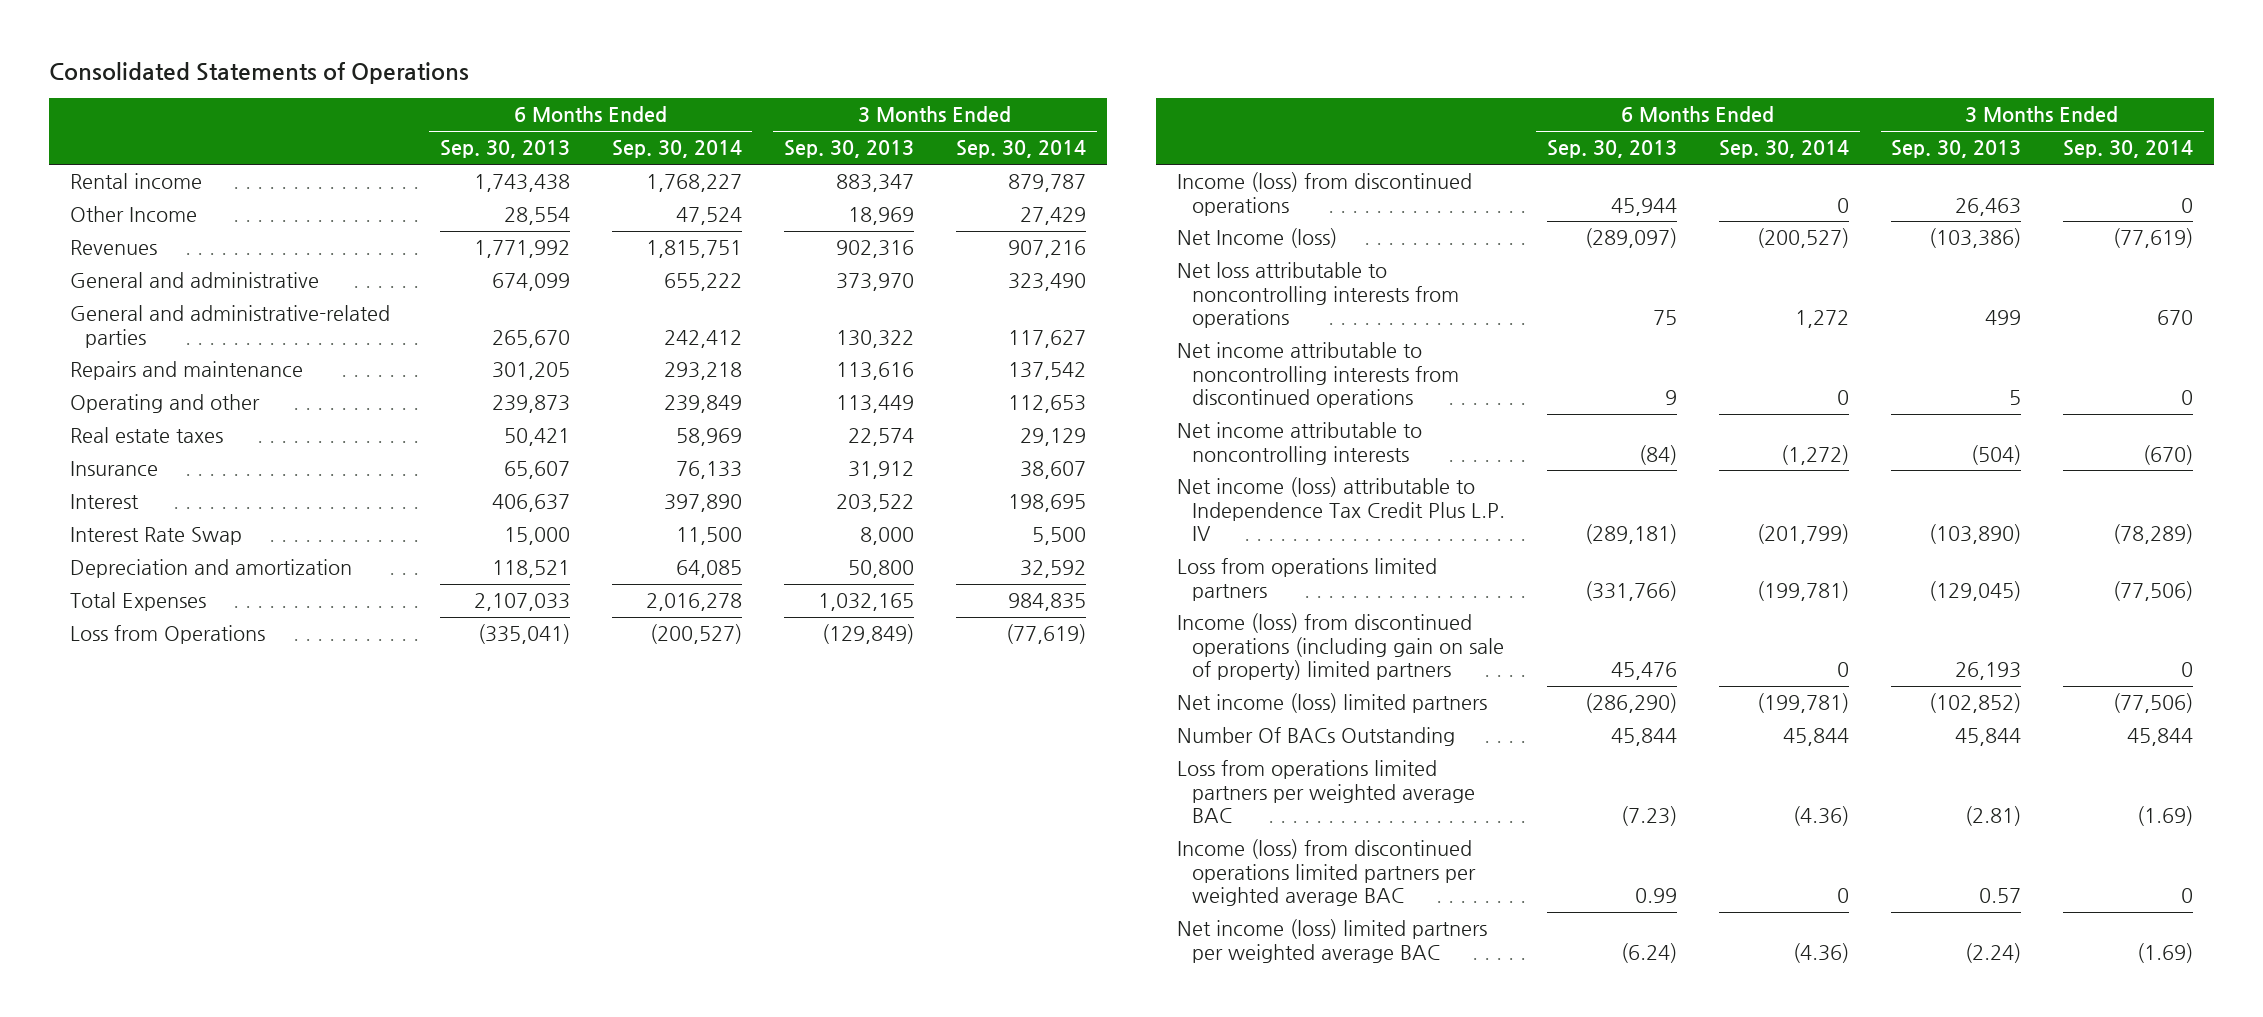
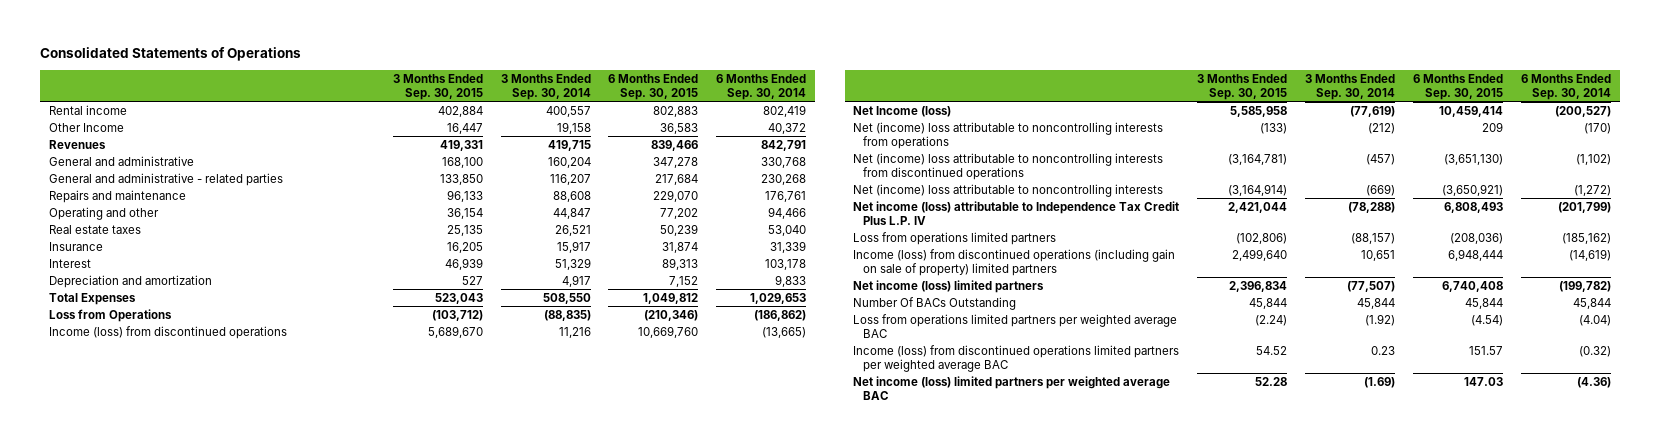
- | 6 Months Ended Sep. 30, 2013 | 6 Months Ended Sep. 30, 2014 | 3 Months Ended Sep. 30, 2013 | 3 Months Ended Sep. 30, 2014
+ | 3 Months Ended Sep. 30, 2015 | 3 Months Ended Sep. 30, 2014 | 6 Months Ended Sep. 30, 2015 | 6 Months Ended Sep. 30, 2014
- Rental income | 1,743,438 | 1,768,227 | 883,347 | 879,787
- Other Income | 28,554 | 47,524 | 18,969 | 27,429
- Revenues | 1,771,992 | 1,815,751 | 902,316 | 907,216
- General and administrative | 674,099 | 655,222 | 373,970 | 323,490
- General and administrative-related parties | 265,670 | 242,412 | 130,322 | 117,627
- Repairs and maintenance | 301,205 | 293,218 | 113,616 | 137,542
- Operating and other | 239,873 | 239,849 | 113,449 | 112,653
- Real estate taxes | 50,421 | 58,969 | 22,574 | 29,129
- Insurance | 65,607 | 76,133 | 31,912 | 38,607
- Interest | 406,637 | 397,890 | 203,522 | 198,695
- Interest Rate Swap | 15,000 | 11,500 | 8,000 | 5,500
- Depreciation and amortization | 118,521 | 64,085 | 50,800 | 32,592
- Total Expenses | 2,107,033 | 2,016,278 | 1,032,165 | 984,835
- Loss from Operations | (335,041) | (200,527) | (129,849) | (77,619)
- Income (loss) from discontinued operations | 45,944 | 0 | 26,463 | 0
+ Rental income | 402,884 | 400,557 | 802,883 | 802,419
+ Other Income | 16,447 | 19,158 | 36,583 | 40,372
+ Revenues | 419,331 | 419,715 | 839,466 | 842,791
+ General and administrative | 168,100 | 160,204 | 347,278 | 330,768
+ General and administrative - related parties | 133,850 | 116,207 | 217,684 | 230,268
+ Repairs and maintenance | 96,133 | 88,608 | 229,070 | 176,761
+ Operating and other | 36,154 | 44,847 | 77,202 | 94,466
+ Real estate taxes | 25,135 | 26,521 | 50,239 | 53,040
+ Insurance | 16,205 | 15,917 | 31,874 | 31,339
+ Interest | 46,939 | 51,329 | 89,313 | 103,178
+ Depreciation and amortization | 527 | 4,917 | 7,152 | 9,833
+ Total Expenses | 523,043 | 508,550 | 1,049,812 | 1,029,653
+ Loss from Operations | (103,712) | (88,835) | (210,346) | (186,862)
+ Income (loss) from discontinued operations | 5,689,670 | 11,216 | 10,669,760 | (13,665)
- Net loss attributable to noncontrolling interests from operations | 75 | 1,272 | 499 | 670
- Net income attributable to noncontrolling interests from discontinued operations | 9 | 0 | 5 | 0
- Net income attributable to noncontrolling interests | (84) | (1,272) | (504) | (670)
- Net income (loss) attributable to Independence Tax Credit Plus L.P. IV | (289,181) | (201,799) | (103,890) | (78,289)
- Loss from operations limited partners | (331,766) | (199,781) | (129,045) | (77,506)
- Income (loss) from discontinued operations (including gain on sale of property) limited partners | 45,476 | 0 | 26,193 | 0
- Net income (loss) limited partners | (286,290) | (199,781) | (102,852) | (77,506)
+ Net (income) loss attributable to noncontrolling interests from operations | (133) | (212) | 209 | (170)
+ Net (income) loss attributable to noncontrolling interests from discontinued operations | (3,164,781) | (457) | (3,651,130) | (1,102)
+ Net (income) loss attributable to noncontrolling interests | (3,164,914) | (669) | (3,650,921) | (1,272)
+ Net income (loss) attributable to Independence Tax Credit Plus L.P. IV | 2,421,044 | (78,288) | 6,808,493 | (201,799)
+ Loss from operations limited partners | (102,806) | (88,157) | (208,036) | (185,162)
+ Income (loss) from discontinued operations (including gain on sale of property) limited partners | 2,499,640 | 10,651 | 6,948,444 | (14,619)
+ Net income (loss) limited partners | 2,396,834 | (77,507) | 6,740,408 | (199,782)
- Loss from operations limited partners per weighted average BAC | (7.23) | (4.36) | (2.81) | (1.69)
- Income (loss) from discontinued operations limited partners per weighted average BAC | 0.99 | 0 | 0.57 | 0
+ Loss from operations limited partners per weighted average BAC | (2.24) | (1.92) | (4.54) | (4.04)
+ Income (loss) from discontinued operations limited partners per weighted average BAC | 54.52 | 0.23 | 151.57 | (0.32)

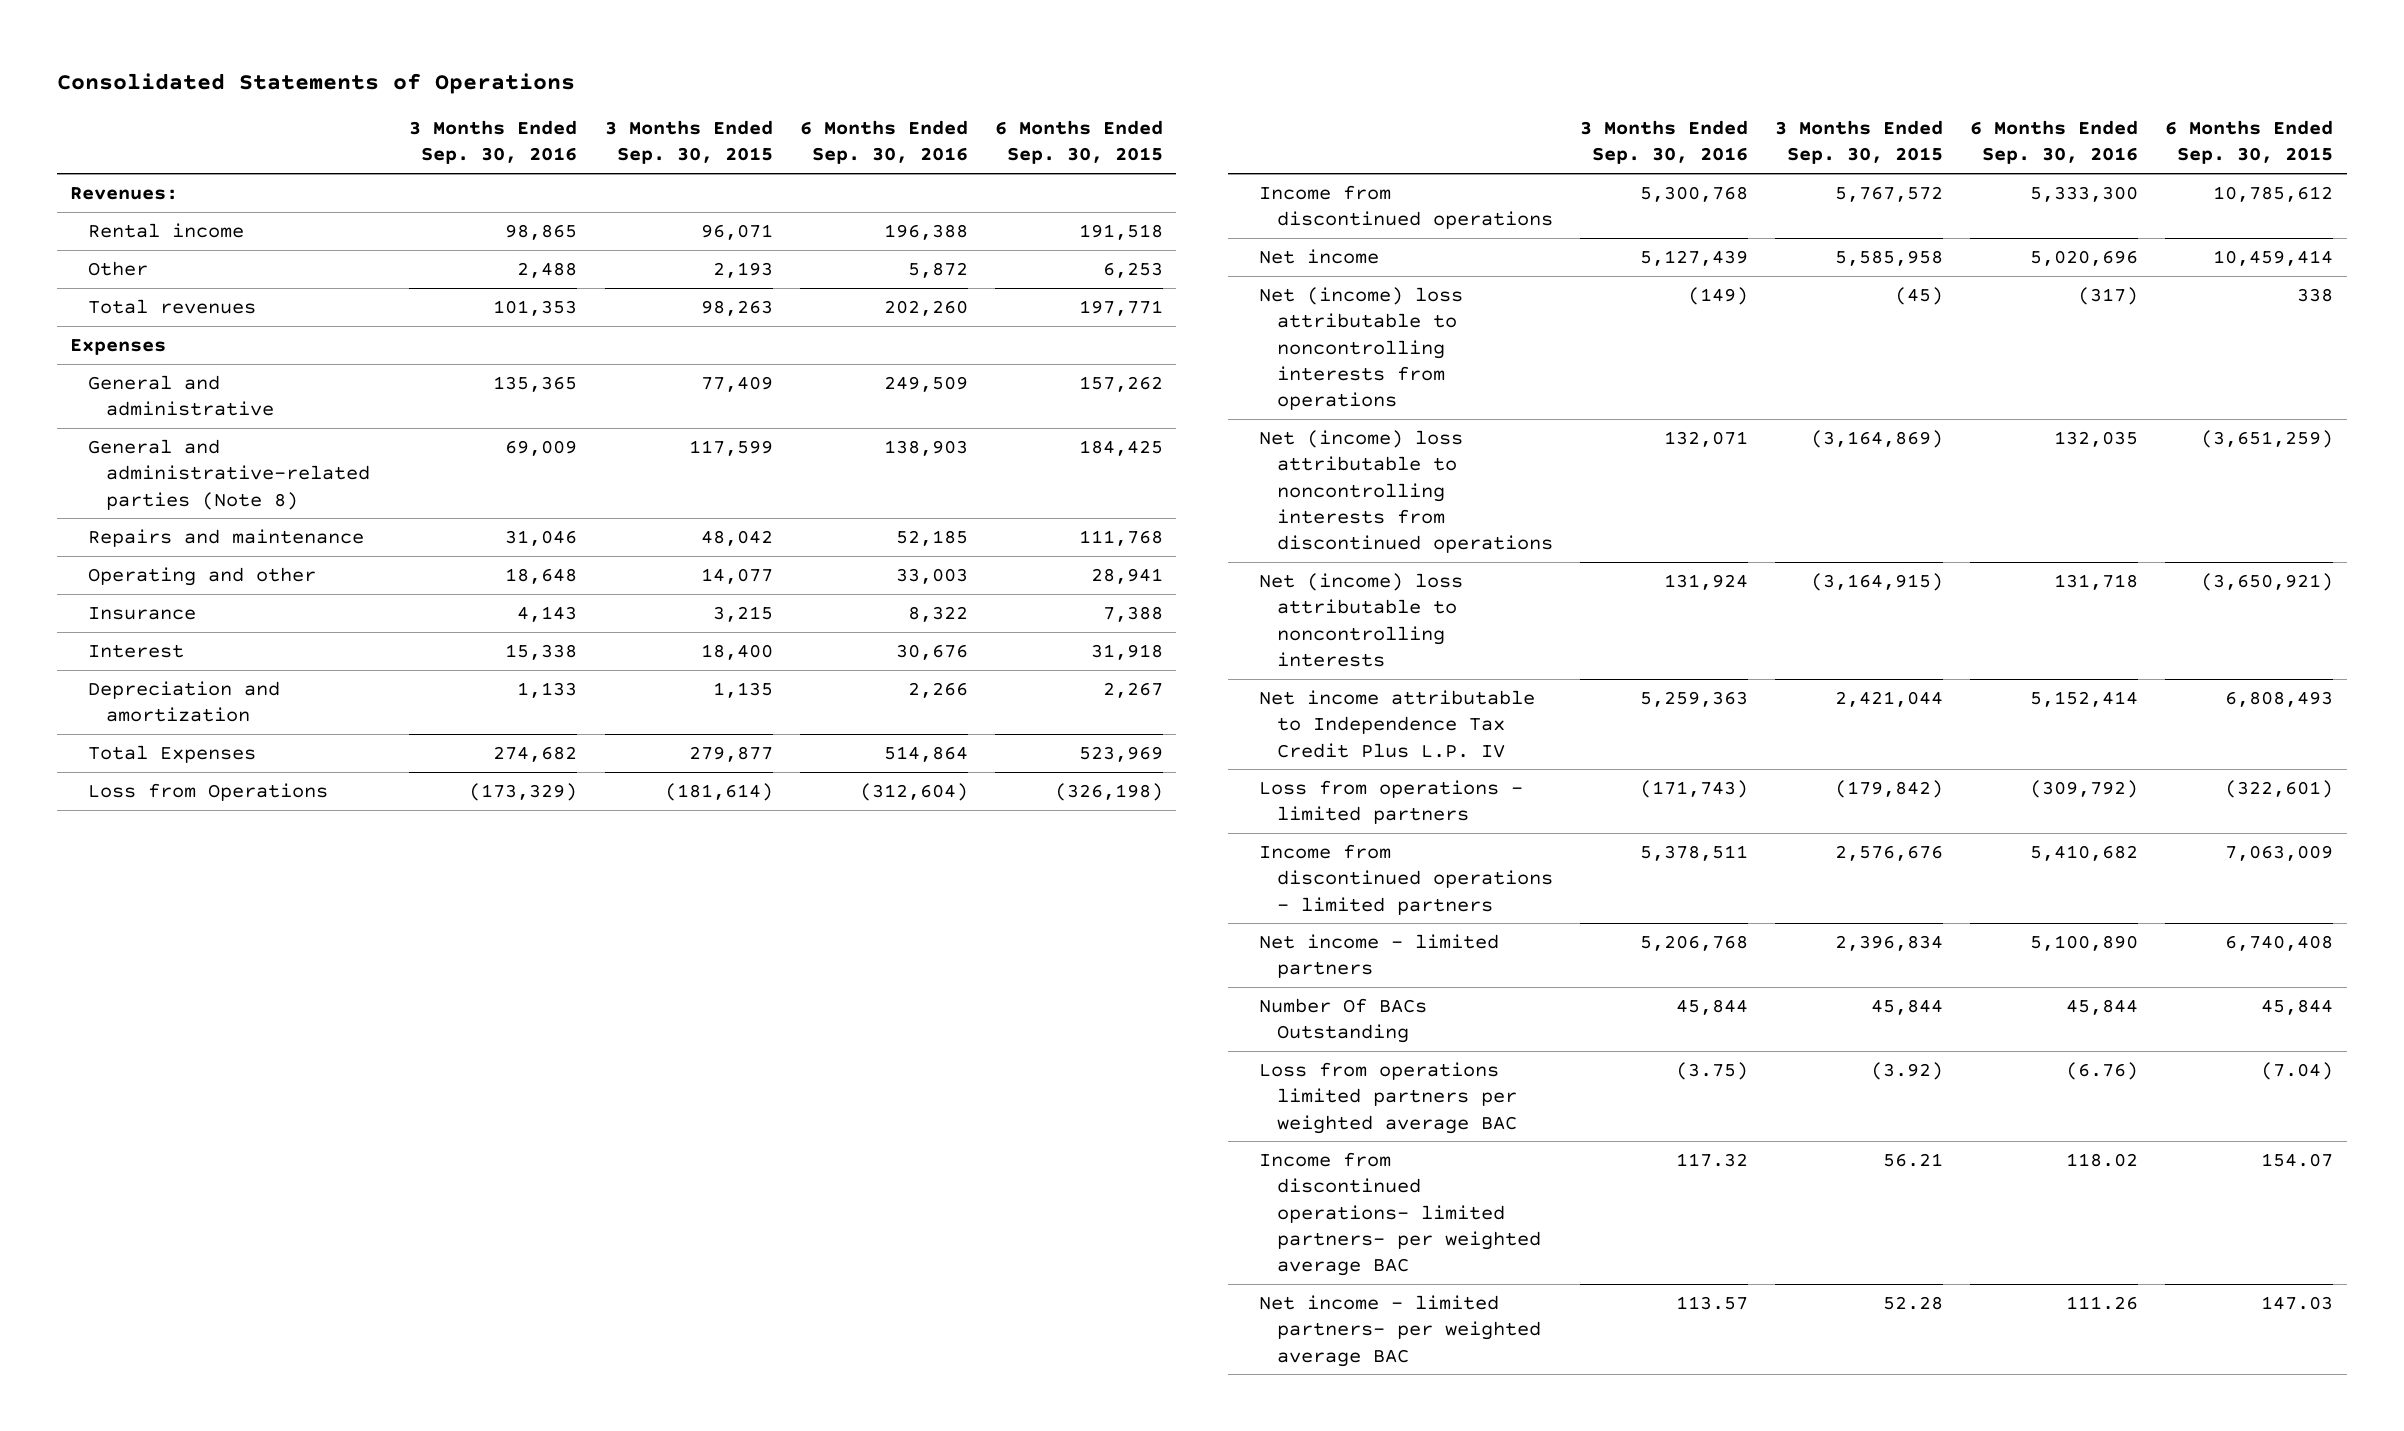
- | 3 Months Ended Sep. 30, 2015 | 3 Months Ended Sep. 30, 2014 | 6 Months Ended Sep. 30, 2015 | 6 Months Ended Sep. 30, 2014
+ | 3 Months Ended Sep. 30, 2016 | 3 Months Ended Sep. 30, 2015 | 6 Months Ended Sep. 30, 2016 | 6 Months Ended Sep. 30, 2015
- Rental income | 402,884 | 400,557 | 802,883 | 802,419
- Other Income | 16,447 | 19,158 | 36,583 | 40,372
- Revenues | 419,331 | 419,715 | 839,466 | 842,791
- General and administrative | 168,100 | 160,204 | 347,278 | 330,768
- General and administrative - related parties | 133,850 | 116,207 | 217,684 | 230,268
- Repairs and maintenance | 96,133 | 88,608 | 229,070 | 176,761
- Operating and other | 36,154 | 44,847 | 77,202 | 94,466
- Real estate taxes | 25,135 | 26,521 | 50,239 | 53,040
- Insurance | 16,205 | 15,917 | 31,874 | 31,339
- Interest | 46,939 | 51,329 | 89,313 | 103,178
- Depreciation and amortization | 527 | 4,917 | 7,152 | 9,833
- Total Expenses | 523,043 | 508,550 | 1,049,812 | 1,029,653
- Loss from Operations | (103,712) | (88,835) | (210,346) | (186,862)
- Income (loss) from discontinued operations | 5,689,670 | 11,216 | 10,669,760 | (13,665)
- Net Income (loss) | 5,585,958 | (77,619) | 10,459,414 | (200,527)
- Net (income) loss attributable to noncontrolling interests from operations | (133) | (212) | 209 | (170)
- Net (income) loss attributable to noncontrolling interests from discontinued operations | (3,164,781) | (457) | (3,651,130) | (1,102)
- Net (income) loss attributable to noncontrolling interests | (3,164,914) | (669) | (3,650,921) | (1,272)
- Net income (loss) attributable to Independence Tax Credit Plus L.P. IV | 2,421,044 | (78,288) | 6,808,493 | (201,799)
- Loss from operations limited partners | (102,806) | (88,157) | (208,036) | (185,162)
- Income (loss) from discontinued operations (including gain on sale of property) limited partners | 2,499,640 | 10,651 | 6,948,444 | (14,619)
- Net income (loss) limited partners | 2,396,834 | (77,507) | 6,740,408 | (199,782)
+ Revenues:
+ Rental income | 98,865 | 96,071 | 196,388 | 191,518
+ Other | 2,488 | 2,193 | 5,872 | 6,253
+ Total revenues | 101,353 | 98,263 | 202,260 | 197,771
+ Expenses
+ General and administrative | 135,365 | 77,409 | 249,509 | 157,262
+ General and administrative-related parties (Note 8) | 69,009 | 117,599 | 138,903 | 184,425
+ Repairs and maintenance | 31,046 | 48,042 | 52,185 | 111,768
+ Operating and other | 18,648 | 14,077 | 33,003 | 28,941
+ Insurance | 4,143 | 3,215 | 8,322 | 7,388
+ Interest | 15,338 | 18,400 | 30,676 | 31,918
+ Depreciation and amortization | 1,133 | 1,135 | 2,266 | 2,267
+ Total Expenses | 274,682 | 279,877 | 514,864 | 523,969
+ Loss from Operations | (173,329) | (181,614) | (312,604) | (326,198)
+ Income from discontinued operations | 5,300,768 | 5,767,572 | 5,333,300 | 10,785,612
+ Net income | 5,127,439 | 5,585,958 | 5,020,696 | 10,459,414
+ Net (income) loss attributable to noncontrolling interests from operations | (149) | (45) | (317) | 338
+ Net (income) loss attributable to noncontrolling interests from discontinued operations | 132,071 | (3,164,869) | 132,035 | (3,651,259)
+ Net (income) loss attributable to noncontrolling interests | 131,924 | (3,164,915) | 131,718 | (3,650,921)
+ Net income attributable to Independence Tax Credit Plus L.P. IV | 5,259,363 | 2,421,044 | 5,152,414 | 6,808,493
+ Loss from operations - limited partners | (171,743) | (179,842) | (309,792) | (322,601)
+ Income from discontinued operations - limited partners | 5,378,511 | 2,576,676 | 5,410,682 | 7,063,009
+ Net income - limited partners | 5,206,768 | 2,396,834 | 5,100,890 | 6,740,408
- Loss from operations limited partners per weighted average BAC | (2.24) | (1.92) | (4.54) | (4.04)
- Income (loss) from discontinued operations limited partners per weighted average BAC | 54.52 | 0.23 | 151.57 | (0.32)
- Net income (loss) limited partners per weighted average BAC | 52.28 | (1.69) | 147.03 | (4.36)
+ Loss from operations limited partners per weighted average BAC | (3.75) | (3.92) | (6.76) | (7.04)
+ Income from discontinued operations- limited partners- per weighted average BAC | 117.32 | 56.21 | 118.02 | 154.07
+ Net income - limited partners- per weighted average BAC | 113.57 | 52.28 | 111.26 | 147.03

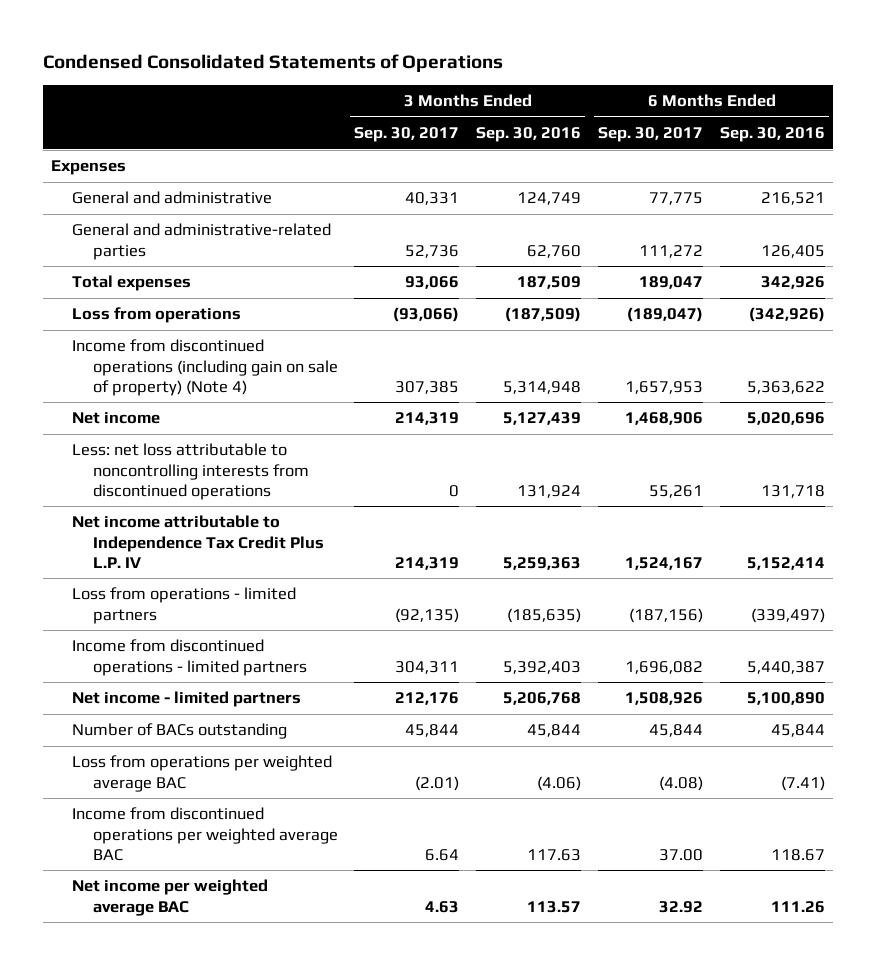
- Consolidated Statements of Operations
+ Condensed Consolidated Statements of Operations
- | 3 Months Ended Sep. 30, 2016 | 3 Months Ended Sep. 30, 2015 | 6 Months Ended Sep. 30, 2016 | 6 Months Ended Sep. 30, 2015
+ | 3 Months Ended Sep. 30, 2017 | 3 Months Ended Sep. 30, 2016 | 6 Months Ended Sep. 30, 2017 | 6 Months Ended Sep. 30, 2016
- Revenues:
- Rental income | 98,865 | 96,071 | 196,388 | 191,518
- Other | 2,488 | 2,193 | 5,872 | 6,253
- Total revenues | 101,353 | 98,263 | 202,260 | 197,771
- General and administrative | 135,365 | 77,409 | 249,509 | 157,262
- General and administrative-related parties (Note 8) | 69,009 | 117,599 | 138,903 | 184,425
- Repairs and maintenance | 31,046 | 48,042 | 52,185 | 111,768
- Operating and other | 18,648 | 14,077 | 33,003 | 28,941
- Insurance | 4,143 | 3,215 | 8,322 | 7,388
- Interest | 15,338 | 18,400 | 30,676 | 31,918
- Depreciation and amortization | 1,133 | 1,135 | 2,266 | 2,267
- Total Expenses | 274,682 | 279,877 | 514,864 | 523,969
- Loss from Operations | (173,329) | (181,614) | (312,604) | (326,198)
- Income from discontinued operations | 5,300,768 | 5,767,572 | 5,333,300 | 10,785,612
+ General and administrative | 40,331 | 124,749 | 77,775 | 216,521
+ General and administrative-related parties | 52,736 | 62,760 | 111,272 | 126,405
+ Total expenses | 93,066 | 187,509 | 189,047 | 342,926
+ Loss from operations | (93,066) | (187,509) | (189,047) | (342,926)
+ Income from discontinued operations (including gain on sale of property) (Note 4) | 307,385 | 5,314,948 | 1,657,953 | 5,363,622
- Net (income) loss attributable to noncontrolling interests from operations | (149) | (45) | (317) | 338
- Net (income) loss attributable to noncontrolling interests from discontinued operations | 132,071 | (3,164,869) | 132,035 | (3,651,259)
- Net (income) loss attributable to noncontrolling interests | 131,924 | (3,164,915) | 131,718 | (3,650,921)
+ Less: net loss attributable to noncontrolling interests from discontinued operations | 0 | 131,924 | 55,261 | 131,718
- Loss from operations - limited partners | (171,743) | (179,842) | (309,792) | (322,601)
- Income from discontinued operations - limited partners | 5,378,511 | 2,576,676 | 5,410,682 | 7,063,009
+ Loss from operations - limited partners | (92,135) | (185,635) | (187,156) | (339,497)
+ Income from discontinued operations - limited partners | 304,311 | 5,392,403 | 1,696,082 | 5,440,387
- Number Of BACs Outstanding | 45,844 | 45,844 | 45,844 | 45,844
- Loss from operations limited partners per weighted average BAC | (3.75) | (3.92) | (6.76) | (7.04)
- Income from discontinued operations- limited partners- per weighted average BAC | 117.32 | 56.21 | 118.02 | 154.07
- Net income - limited partners- per weighted average BAC | 113.57 | 52.28 | 111.26 | 147.03
+ Number of BACs outstanding | 45,844 | 45,844 | 45,844 | 45,844
+ Loss from operations per weighted average BAC | (2.01) | (4.06) | (4.08) | (7.41)
+ Income from discontinued operations per weighted average BAC | 6.64 | 117.63 | 37.00 | 118.67
+ Net income per weighted average BAC | 4.63 | 113.57 | 32.92 | 111.26

